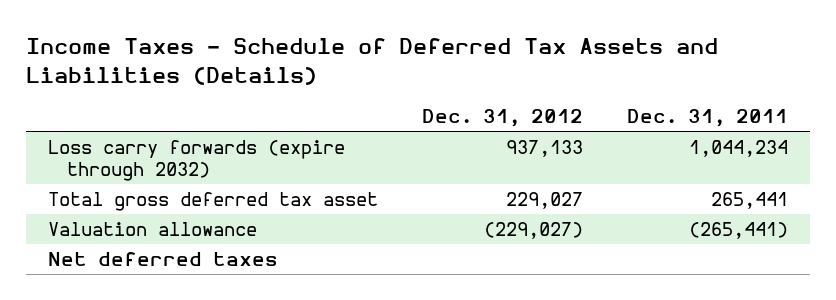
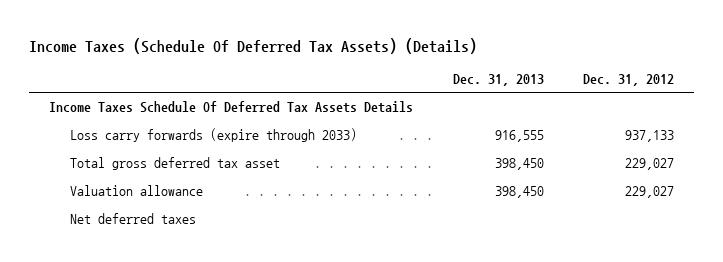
- Income Taxes - Schedule of Deferred Tax Assets and Liabilities (Details)
+ Income Taxes (Schedule Of Deferred Tax Assets) (Details)
- | Dec. 31, 2012 | Dec. 31, 2011
+ | Dec. 31, 2013 | Dec. 31, 2012
- Loss carry forwards (expire through 2032) | 937,133 | 1,044,234
+ Income Taxes Schedule Of Deferred Tax Assets Details
+ Loss carry forwards (expire through 2033) | 916,555 | 937,133
- Valuation allowance | (229,027) | (265,441)
+ Valuation allowance | 398,450 | 229,027

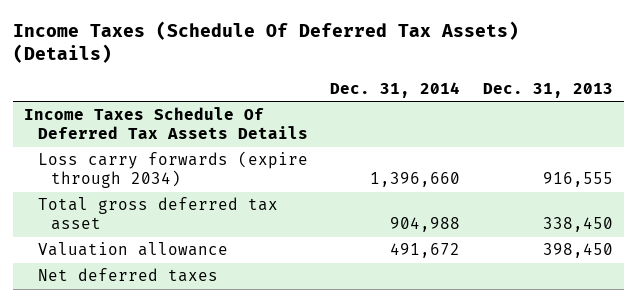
- | Dec. 31, 2013 | Dec. 31, 2012
+ | Dec. 31, 2014 | Dec. 31, 2013
- Loss carry forwards (expire through 2033) | 916,555 | 937,133
- Total gross deferred tax asset | 398,450 | 229,027
+ Loss carry forwards (expire through 2034) | 1,396,660 | 916,555
+ Total gross deferred tax asset | 904,988 | 338,450

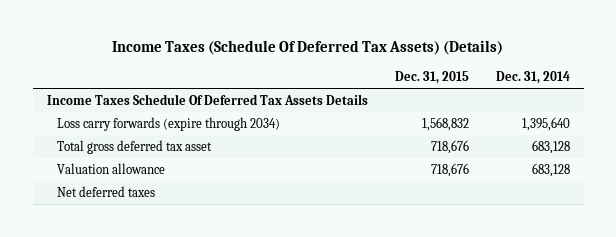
- | Dec. 31, 2014 | Dec. 31, 2013
+ | Dec. 31, 2015 | Dec. 31, 2014
- Loss carry forwards (expire through 2034) | 1,396,660 | 916,555
- Total gross deferred tax asset | 904,988 | 338,450
- Valuation allowance | 491,672 | 398,450
+ Loss carry forwards (expire through 2034) | 1,568,832 | 1,395,640
+ Total gross deferred tax asset | 718,676 | 683,128
+ Valuation allowance | 718,676 | 683,128

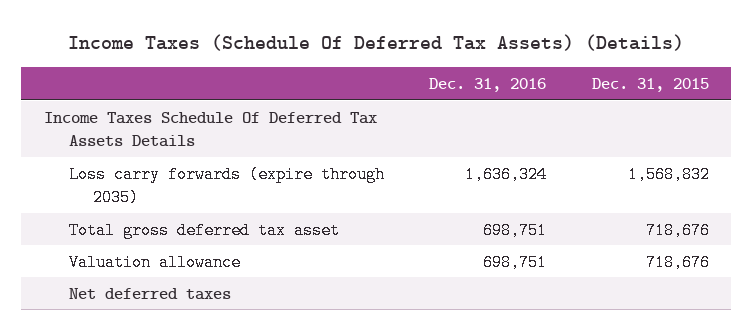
- | Dec. 31, 2015 | Dec. 31, 2014
+ | Dec. 31, 2016 | Dec. 31, 2015
- Loss carry forwards (expire through 2034) | 1,568,832 | 1,395,640
+ Loss carry forwards (expire through 2035) | 1,636,324 | 1,568,832

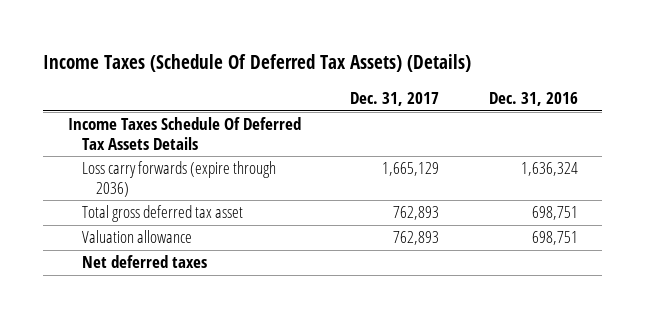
- | Dec. 31, 2016 | Dec. 31, 2015
+ | Dec. 31, 2017 | Dec. 31, 2016
- Loss carry forwards (expire through 2035) | 1,636,324 | 1,568,832
+ Loss carry forwards (expire through 2036) | 1,665,129 | 1,636,324

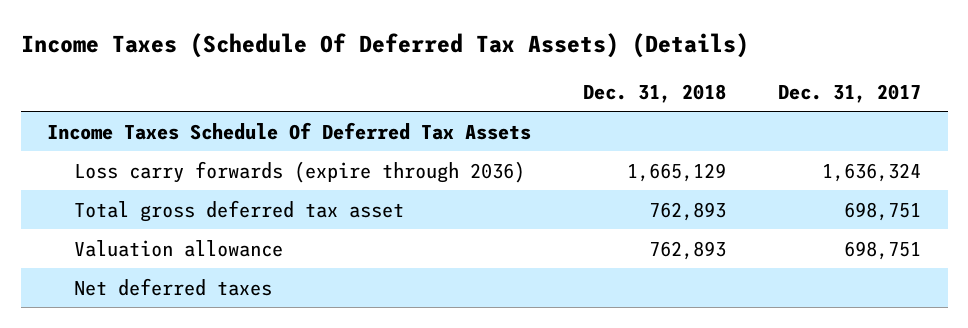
- | Dec. 31, 2017 | Dec. 31, 2016
+ | Dec. 31, 2018 | Dec. 31, 2017
- Income Taxes Schedule Of Deferred Tax Assets Details
- Loss carry forwards (expire through 2036) | 1,665,129 | 1,636,324
- Total gross deferred tax asset | 762,893 | 698,751
- Valuation allowance | 762,893 | 698,751
+ Income Taxes Schedule Of Deferred Tax Assets
+ Loss carry forwards (expire through 2036) | 1,665,129 | 1,636,324
+ Total gross deferred tax asset | 762,893 | 698,751
+ Valuation allowance | 762,893 | 698,751

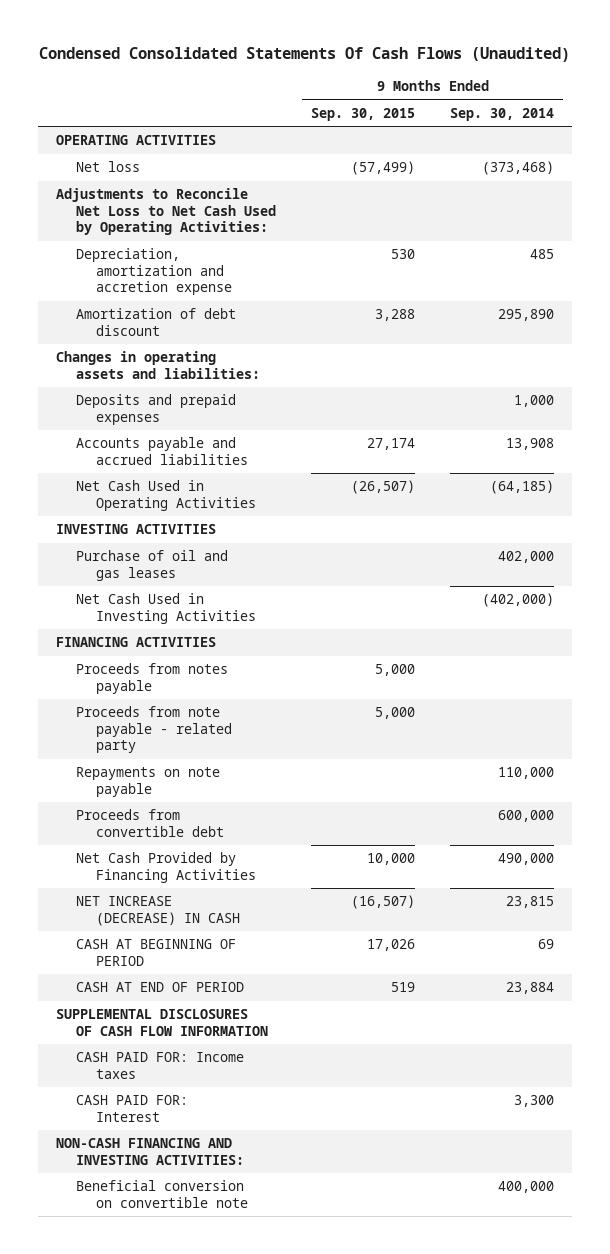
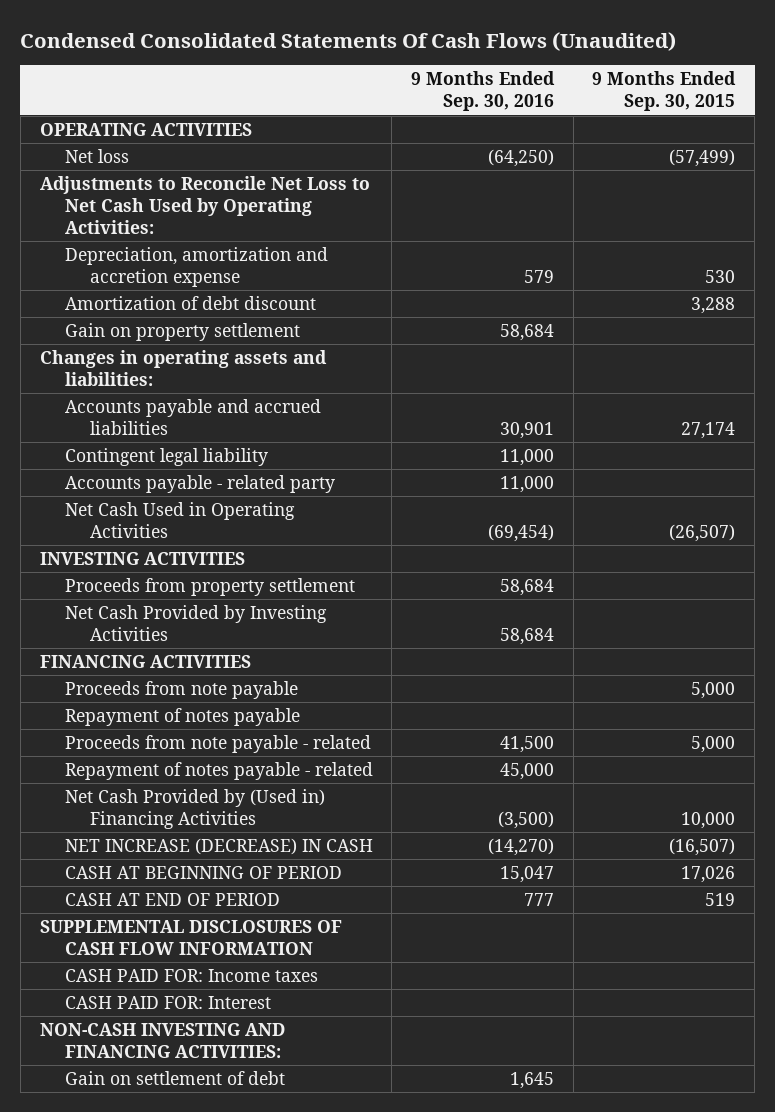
- | 9 Months Ended Sep. 30, 2015 | 9 Months Ended Sep. 30, 2014
+ | 9 Months Ended Sep. 30, 2016 | 9 Months Ended Sep. 30, 2015
+ Gain on property settlement | 58,684 |
- Deposits and prepaid expenses | | 1,000
+ Contingent legal liability | 11,000 |
+ Accounts payable - related party | 11,000 |
- Purchase of oil and gas leases | | 402,000
- Net Cash Used in Investing Activities | | (402,000)
+ Proceeds from property settlement | 58,684 |
+ Net Cash Provided by Investing Activities | 58,684 |
- Proceeds from notes payable | 5,000 |
- Proceeds from note payable - related party | 5,000 |
- Repayments on note payable | | 110,000
- Proceeds from convertible debt | | 600,000
- Net Cash Provided by Financing Activities | 10,000 | 490,000
+ Proceeds from note payable | | 5,000
+ Repayment of notes payable
+ Proceeds from note payable - related | 41,500 | 5,000
+ Repayment of notes payable - related | 45,000 |
+ Net Cash Provided by (Used in) Financing Activities | (3,500) | 10,000
- NON-CASH FINANCING AND INVESTING ACTIVITIES:
- Beneficial conversion on convertible note | | 400,000
+ NON-CASH INVESTING AND FINANCING ACTIVITIES:
+ Gain on settlement of debt | 1,645 |

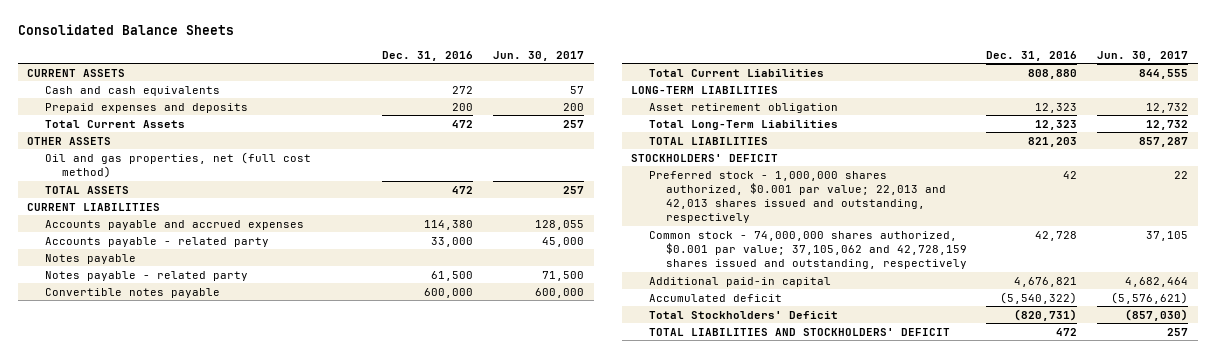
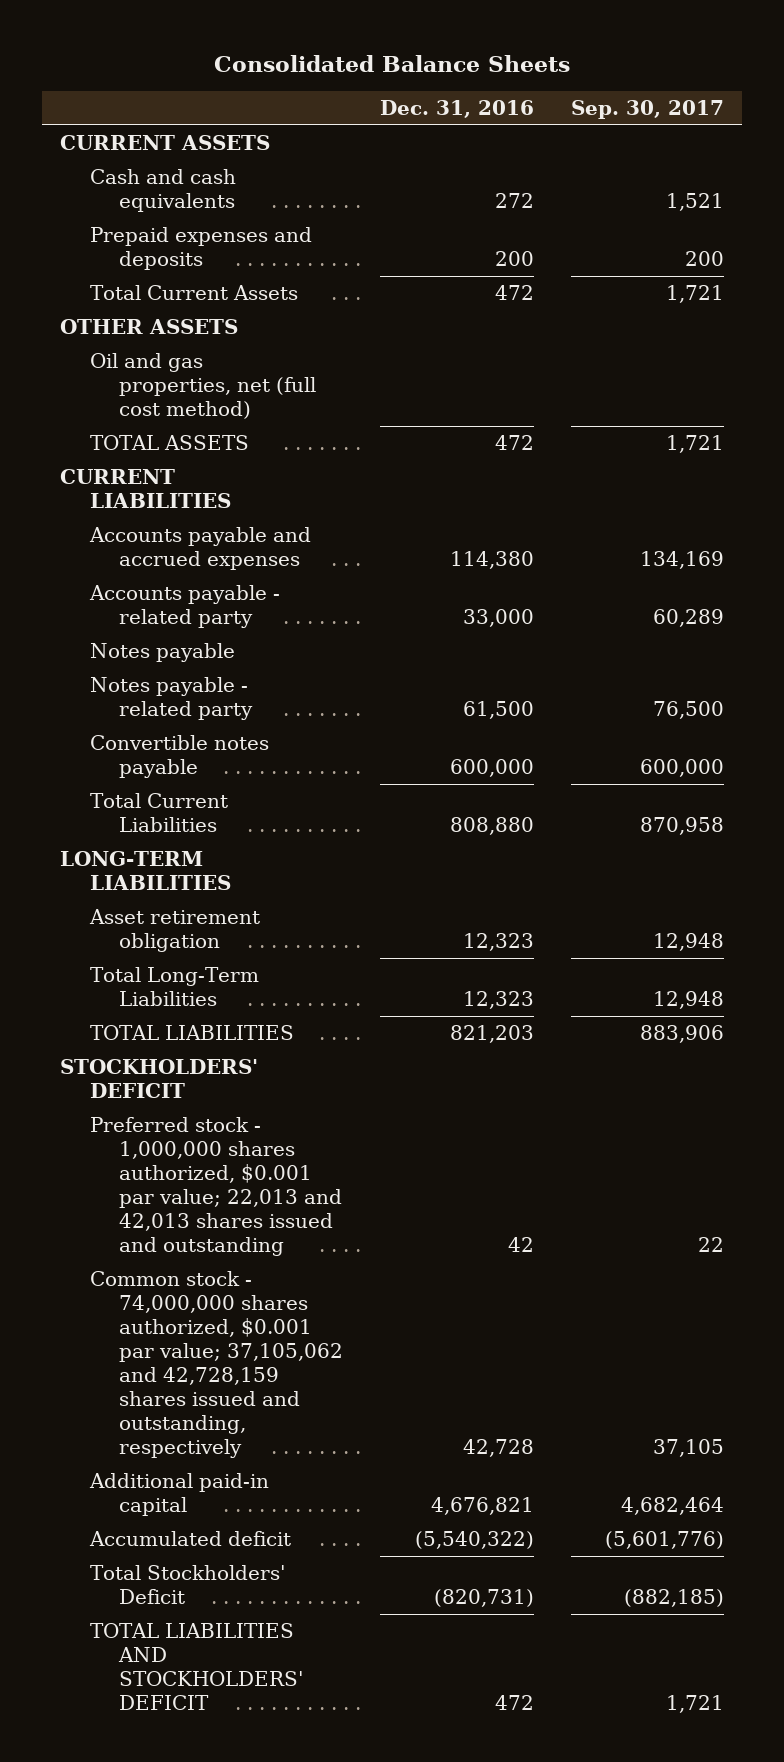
- | Dec. 31, 2016 | Jun. 30, 2017
+ | Dec. 31, 2016 | Sep. 30, 2017
- Preferred stock - 1,000,000 shares authorized, $0.001 par value; 22,013 and 42,013 shares issued and outstanding, respectively | 42 | 22
+ Preferred stock - 1,000,000 shares authorized, $0.001 par value; 22,013 and 42,013 shares issued and outstanding | 42 | 22

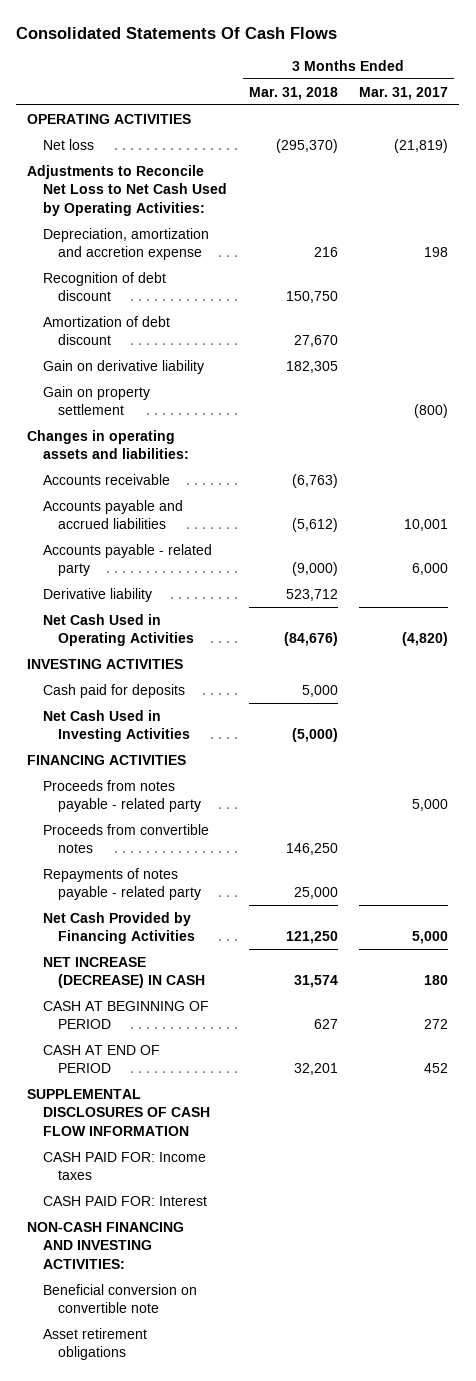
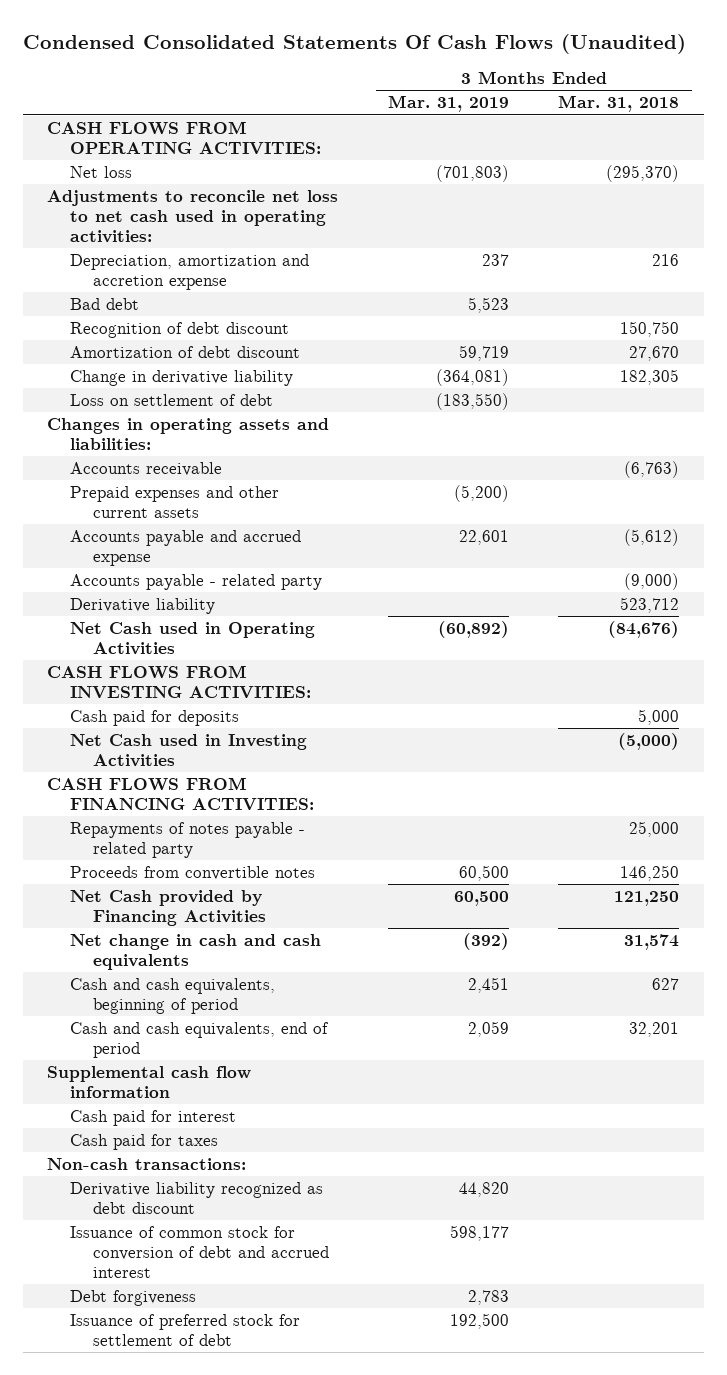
- Consolidated Statements Of Cash Flows
+ Condensed Consolidated Statements Of Cash Flows (Unaudited)
- | 3 Months Ended Mar. 31, 2018 | 3 Months Ended Mar. 31, 2017
+ | 3 Months Ended Mar. 31, 2019 | 3 Months Ended Mar. 31, 2018
- OPERATING ACTIVITIES
+ CASH FLOWS FROM OPERATING ACTIVITIES:
- Adjustments to Reconcile Net Loss to Net Cash Used by Operating Activities:
+ Adjustments to reconcile net loss to net cash used in operating activities:
+ Bad debt | 5,523 |
- Gain on derivative liability | 182,305 |
- Gain on property settlement | | (800)
+ Change in derivative liability | (364,081) | 182,305
+ Loss on settlement of debt | (183,550) |
- Accounts payable and accrued liabilities | (5,612) | 10,001
+ Prepaid expenses and other current assets | (5,200) |
+ Accounts payable and accrued expense | 22,601 | (5,612)
- Net Cash Used in Operating Activities | (84,676) | (4,820)
- INVESTING ACTIVITIES
+ Net Cash used in Operating Activities | (60,892) | (84,676)
+ CASH FLOWS FROM INVESTING ACTIVITIES:
- Net Cash Used in Investing Activities | (5,000) |
- FINANCING ACTIVITIES
- Proceeds from notes payable - related party | | 5,000
+ Net Cash used in Investing Activities | | (5,000)
+ CASH FLOWS FROM FINANCING ACTIVITIES:
- Net Cash Provided by Financing Activities | 121,250 | 5,000
- NET INCREASE (DECREASE) IN CASH | 31,574 | 180
- CASH AT BEGINNING OF PERIOD | 627 | 272
- CASH AT END OF PERIOD | 32,201 | 452
- SUPPLEMENTAL DISCLOSURES OF CASH FLOW INFORMATION
- CASH PAID FOR: Income taxes
- CASH PAID FOR: Interest
- NON-CASH FINANCING AND INVESTING ACTIVITIES:
- Beneficial conversion on convertible note
- Asset retirement obligations
moved down: Proceeds from convertible notes | 60,500 | 146,250
+ Net Cash provided by Financing Activities | 60,500 | 121,250
+ Net change in cash and cash equivalents | (392) | 31,574
+ Cash and cash equivalents, beginning of period | 2,451 | 627
+ Cash and cash equivalents, end of period | 2,059 | 32,201
+ Supplemental cash flow information
+ Cash paid for interest
+ Cash paid for taxes
+ Non-cash transactions:
+ Derivative liability recognized as debt discount | 44,820 |
+ Issuance of common stock for conversion of debt and accrued interest | 598,177 |
+ Debt forgiveness | 2,783 |
+ Issuance of preferred stock for settlement of debt | 192,500 |

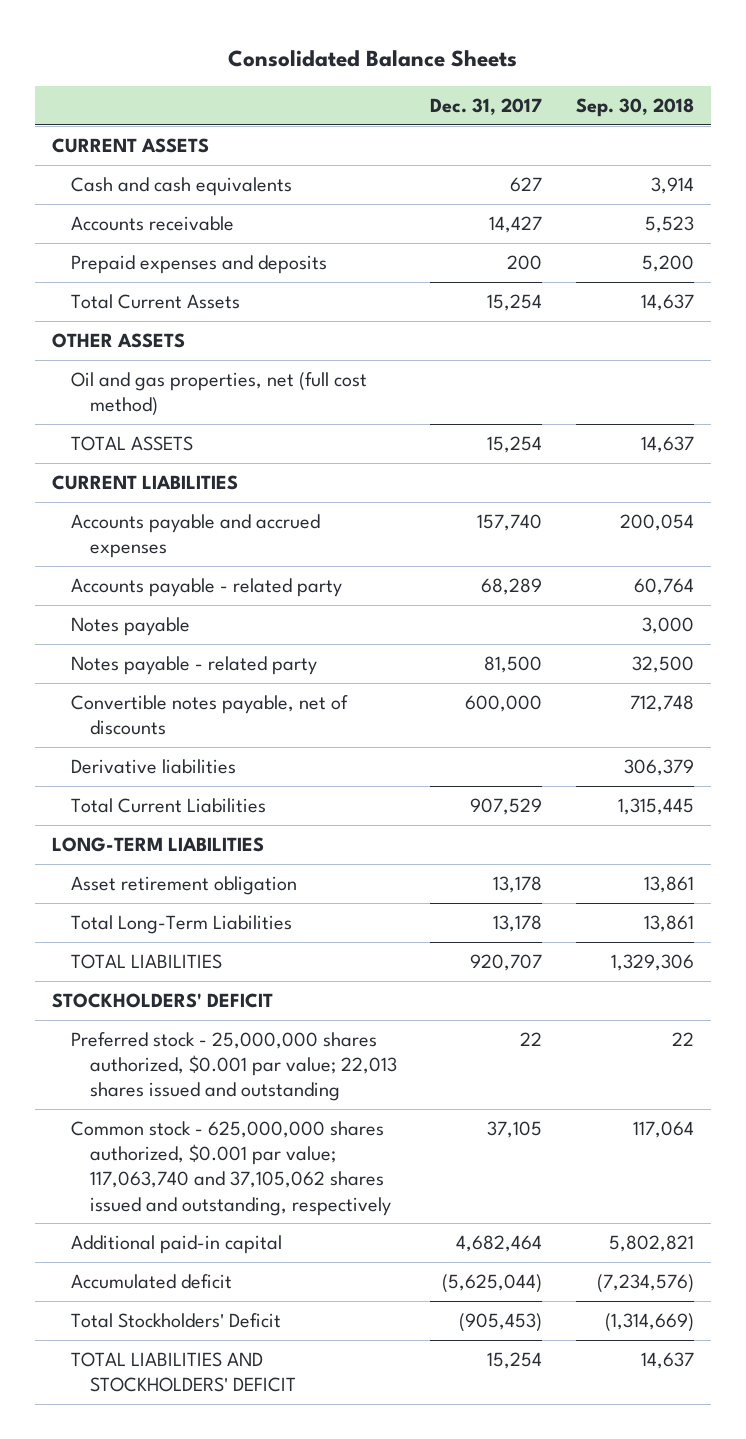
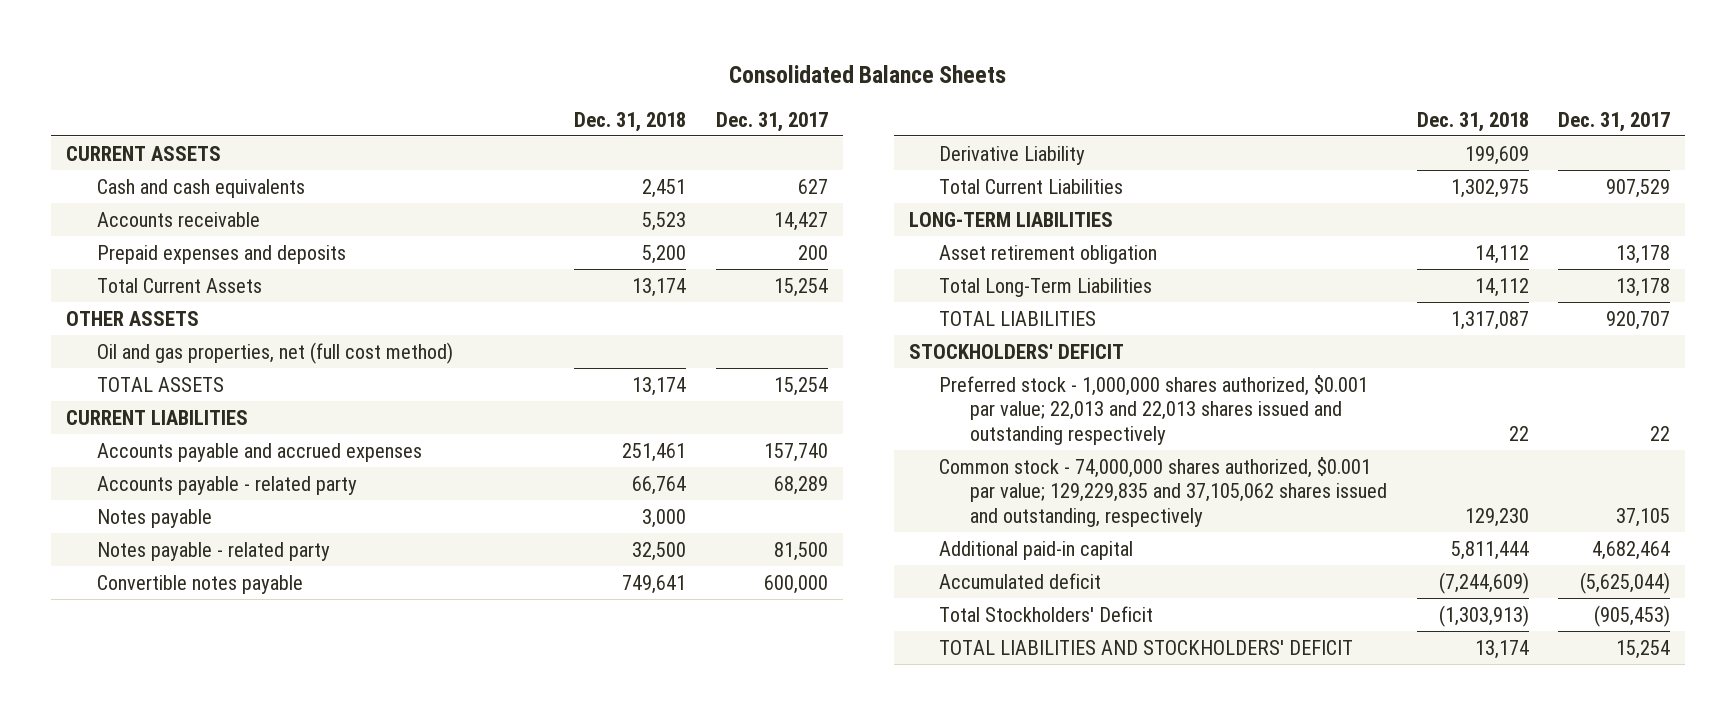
- | Dec. 31, 2017 | Sep. 30, 2018
+ | Dec. 31, 2018 | Dec. 31, 2017
- Convertible notes payable, net of discounts | 600,000 | 712,748
- Derivative liabilities | | 306,379
+ Convertible notes payable | 749,641 | 600,000
+ Derivative Liability | 199,609 |
- Preferred stock - 25,000,000 shares authorized, $0.001 par value; 22,013 shares issued and outstanding | 22 | 22
- Common stock - 625,000,000 shares authorized, $0.001 par value; 117,063,740 and 37,105,062 shares issued and outstanding, respectively | 37,105 | 117,064
+ Preferred stock - 1,000,000 shares authorized, $0.001 par value; 22,013 and 22,013 shares issued and outstanding respectively | 22 | 22
+ Common stock - 74,000,000 shares authorized, $0.001 par value; 129,229,835 and 37,105,062 shares issued and outstanding, respectively | 129,230 | 37,105

